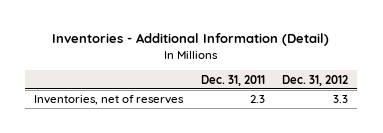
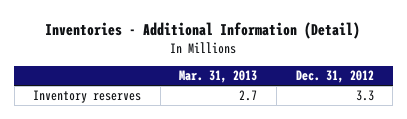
- | Dec. 31, 2011 | Dec. 31, 2012
+ | Mar. 31, 2013 | Dec. 31, 2012
- Inventories, net of reserves | 2.3 | 3.3
+ Inventory reserves | 2.7 | 3.3

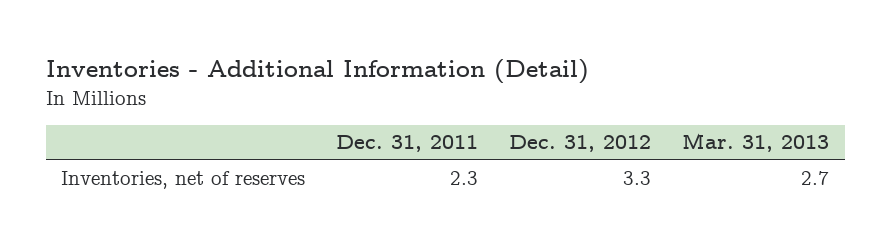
- | Mar. 31, 2013 | Dec. 31, 2012
+ | Dec. 31, 2011 | Dec. 31, 2012 | Mar. 31, 2013
- Inventory reserves | 2.7 | 3.3
+ Inventories, net of reserves | 2.3 | 3.3 | 2.7

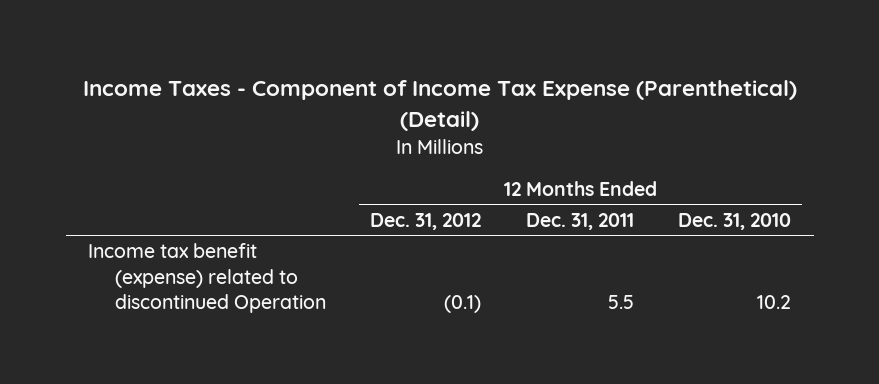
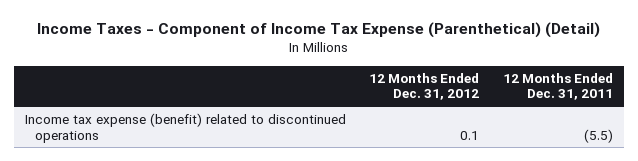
- | 12 Months Ended Dec. 31, 2012 | 12 Months Ended Dec. 31, 2011 | 12 Months Ended Dec. 31, 2010
+ | 12 Months Ended Dec. 31, 2012 | 12 Months Ended Dec. 31, 2011
- Income tax benefit (expense) related to discontinued Operation | (0.1) | 5.5 | 10.2
+ Income tax expense (benefit) related to discontinued operations | 0.1 | (5.5)

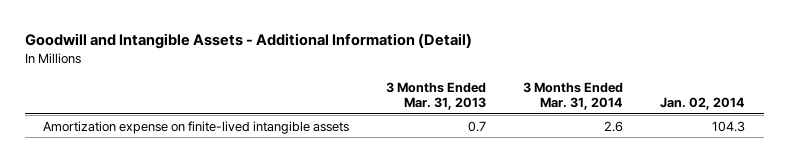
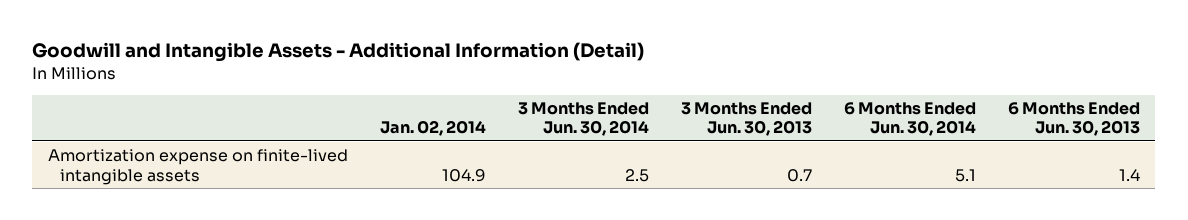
- | 3 Months Ended Mar. 31, 2013 | 3 Months Ended Mar. 31, 2014 | Jan. 02, 2014
+ | Jan. 02, 2014 | 3 Months Ended Jun. 30, 2014 | 3 Months Ended Jun. 30, 2013 | 6 Months Ended Jun. 30, 2014 | 6 Months Ended Jun. 30, 2013
- Amortization expense on finite-lived intangible assets | 0.7 | 2.6 | 104.3
+ Amortization expense on finite-lived intangible assets | 104.9 | 2.5 | 0.7 | 5.1 | 1.4

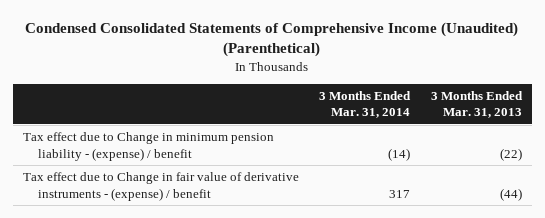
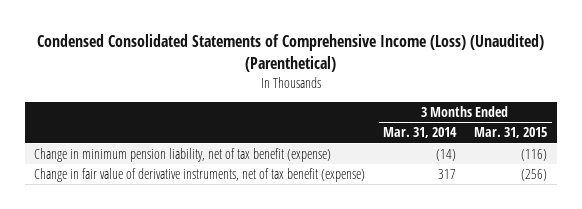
- Condensed Consolidated Statements of Comprehensive Income (Unaudited) (Parenthetical)
+ Condensed Consolidated Statements of Comprehensive Income (Loss) (Unaudited) (Parenthetical)
- | 3 Months Ended Mar. 31, 2014 | 3 Months Ended Mar. 31, 2013
+ | 3 Months Ended Mar. 31, 2014 | 3 Months Ended Mar. 31, 2015
- Tax effect due to Change in minimum pension liability - (expense) / benefit | (14) | (22)
- Tax effect due to Change in fair value of derivative instruments - (expense) / benefit | 317 | (44)
+ Change in minimum pension liability, net of tax benefit (expense) | (14) | (116)
+ Change in fair value of derivative instruments, net of tax benefit (expense) | 317 | (256)

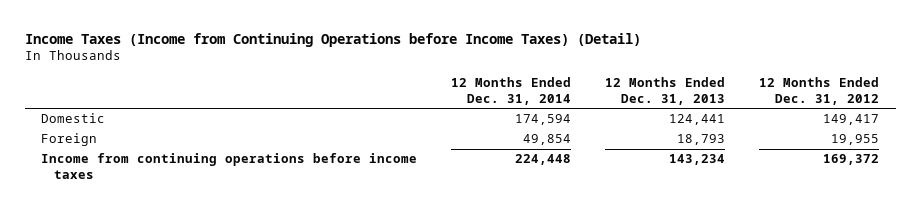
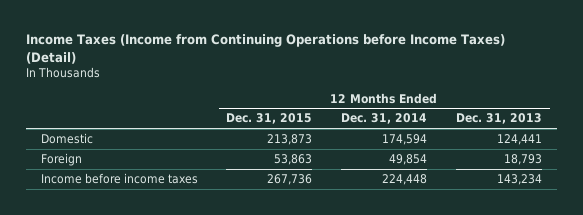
- | 12 Months Ended Dec. 31, 2014 | 12 Months Ended Dec. 31, 2013 | 12 Months Ended Dec. 31, 2012
+ | 12 Months Ended Dec. 31, 2015 | 12 Months Ended Dec. 31, 2014 | 12 Months Ended Dec. 31, 2013
- Income from continuing operations before income taxes | 224,448 | 143,234 | 169,372
+ Income before income taxes | 267,736 | 224,448 | 143,234

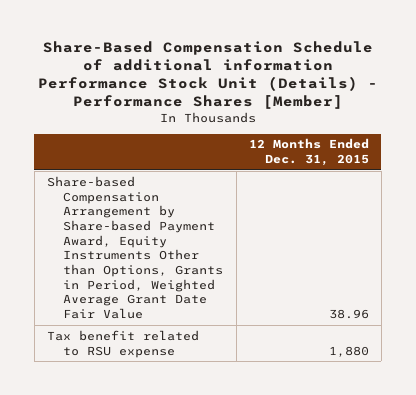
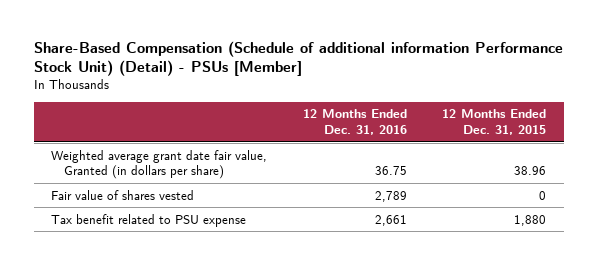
- Share-Based Compensation Schedule of additional information Performance Stock Unit (Details) - Performance Shares [Member]
+ Share-Based Compensation (Schedule of additional information Performance Stock Unit) (Detail) - PSUs [Member]
- | 12 Months Ended Dec. 31, 2015
+ | 12 Months Ended Dec. 31, 2016 | 12 Months Ended Dec. 31, 2015
- Share-based Compensation Arrangement by Share-based Payment Award, Equity Instruments Other than Options, Grants in Period, Weighted Average Grant Date Fair Value | 38.96
- Tax benefit related to RSU expense | 1,880
+ Weighted average grant date fair value, Granted (in dollars per share) | 36.75 | 38.96
+ Fair value of shares vested | 2,789 | 0
+ Tax benefit related to PSU expense | 2,661 | 1,880

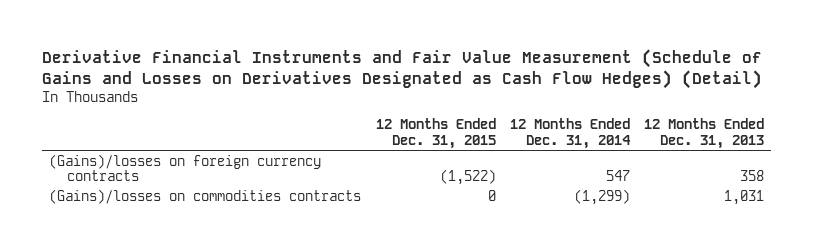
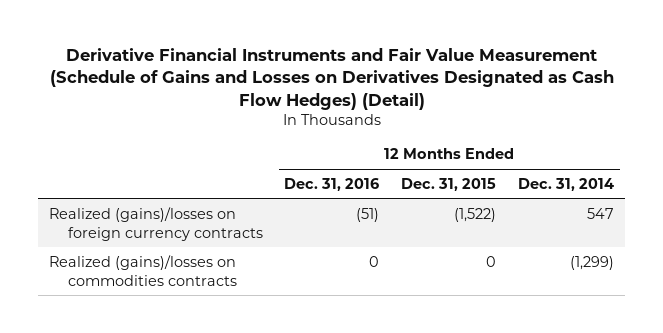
- | 12 Months Ended Dec. 31, 2015 | 12 Months Ended Dec. 31, 2014 | 12 Months Ended Dec. 31, 2013
+ | 12 Months Ended Dec. 31, 2016 | 12 Months Ended Dec. 31, 2015 | 12 Months Ended Dec. 31, 2014
- (Gains)/losses on foreign currency contracts | (1,522) | 547 | 358
- (Gains)/losses on commodities contracts | 0 | (1,299) | 1,031
+ Realized (gains)/losses on foreign currency contracts | (51) | (1,522) | 547
+ Realized (gains)/losses on commodities contracts | 0 | 0 | (1,299)

